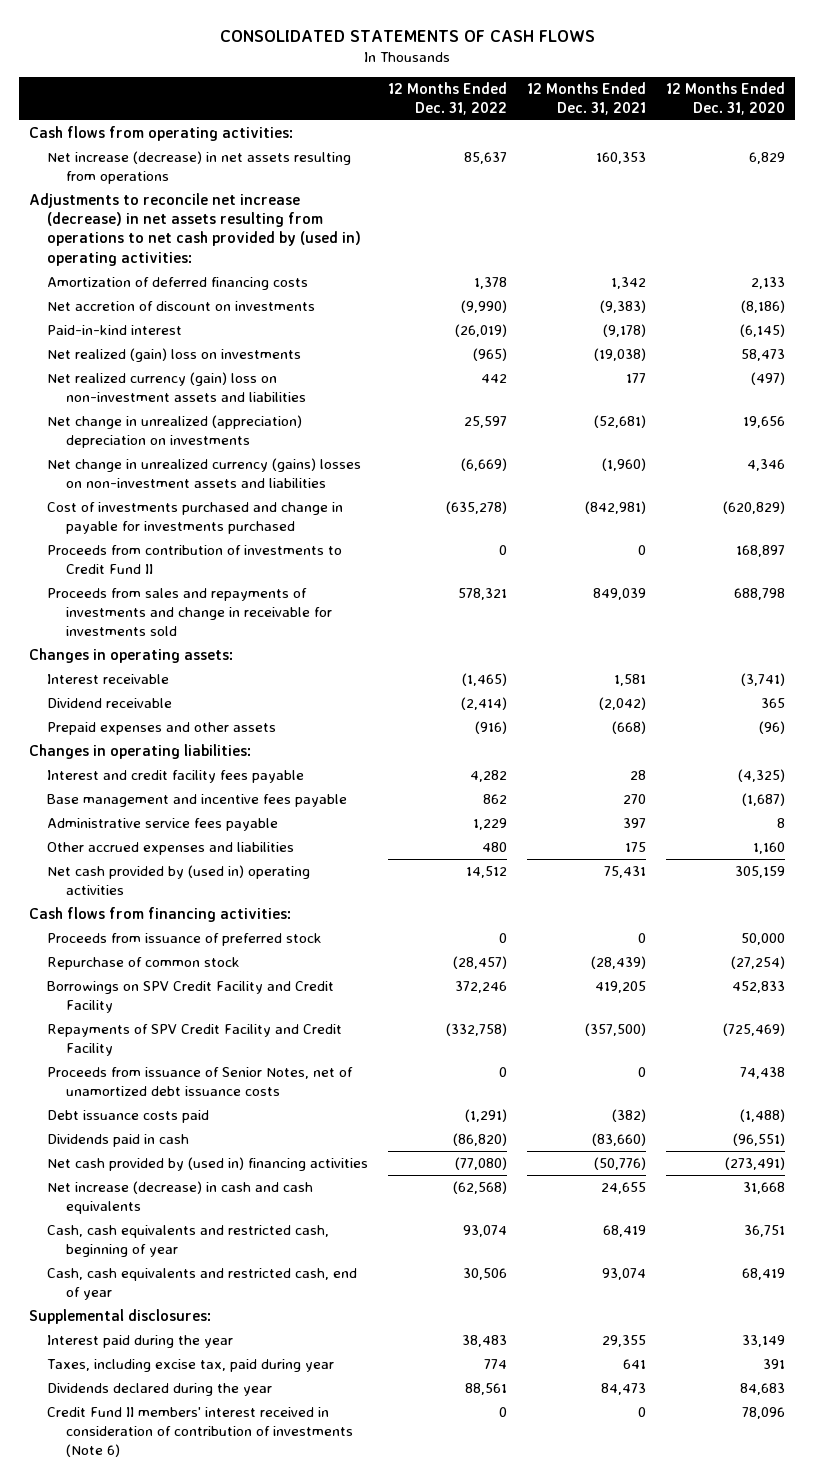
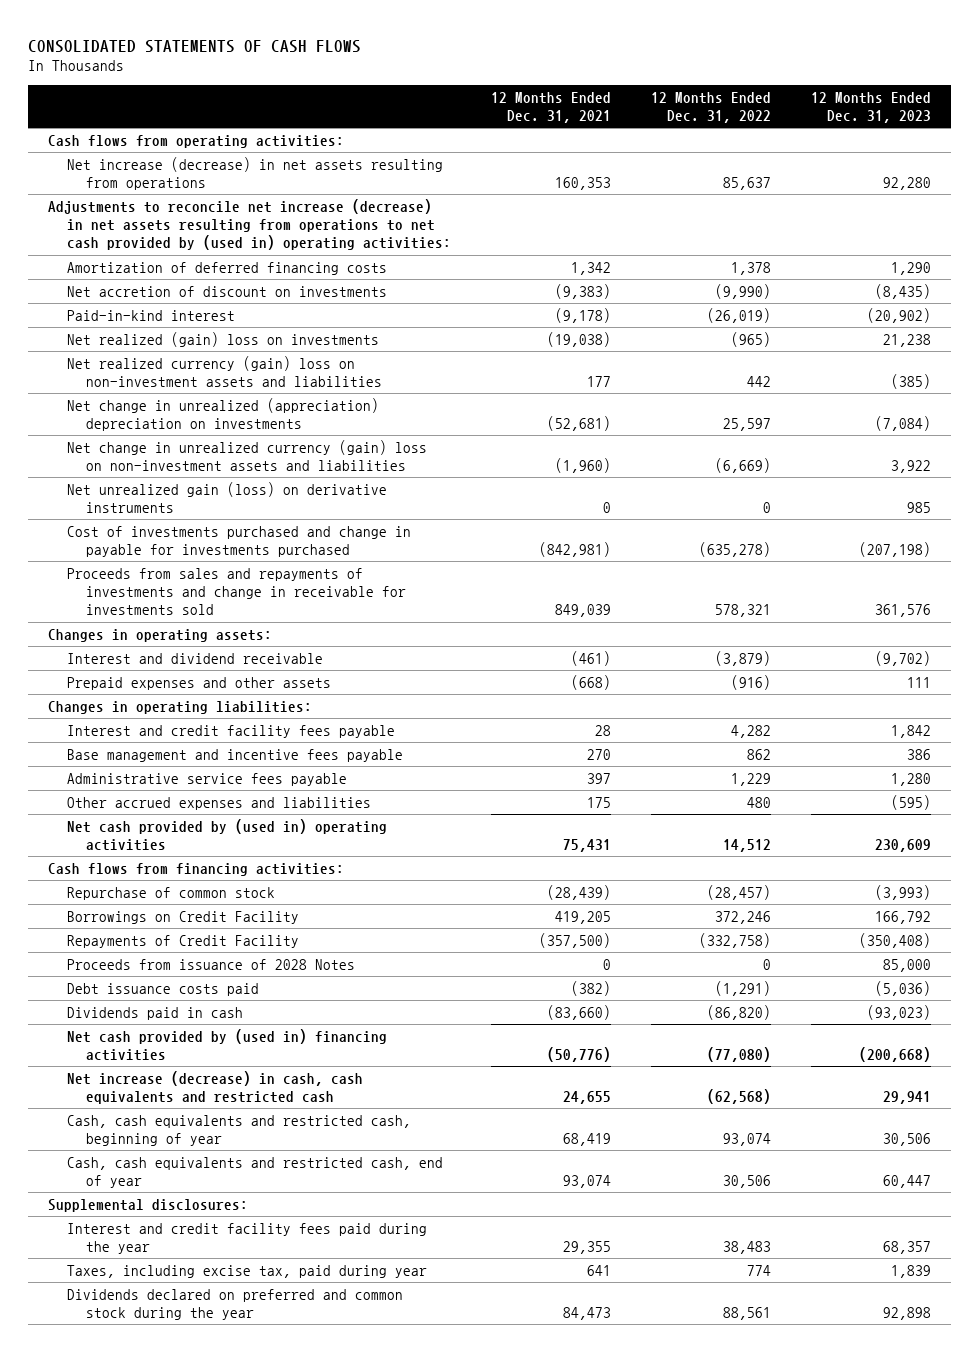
- | 12 Months Ended Dec. 31, 2022 | 12 Months Ended Dec. 31, 2021 | 12 Months Ended Dec. 31, 2020
+ | 12 Months Ended Dec. 31, 2021 | 12 Months Ended Dec. 31, 2022 | 12 Months Ended Dec. 31, 2023
- Net change in unrealized currency (gains) losses on non-investment assets and liabilities | (6,669) | (1,960) | 4,346
+ Net change in unrealized currency (gain) loss on non-investment assets and liabilities | (1,960) | (6,669) | 3,922
+ Net unrealized gain (loss) on derivative instruments | 0 | 0 | 985
- Proceeds from contribution of investments to Credit Fund II | 0 | 0 | 168,897
- Interest receivable | (1,465) | 1,581 | (3,741)
- Dividend receivable | (2,414) | (2,042) | 365
+ Interest and dividend receivable | (461) | (3,879) | (9,702)
- Proceeds from issuance of preferred stock | 0 | 0 | 50,000
- Borrowings on SPV Credit Facility and Credit Facility | 372,246 | 419,205 | 452,833
- Repayments of SPV Credit Facility and Credit Facility | (332,758) | (357,500) | (725,469)
- Proceeds from issuance of Senior Notes, net of unamortized debt issuance costs | 0 | 0 | 74,438
+ Borrowings on Credit Facility | 419,205 | 372,246 | 166,792
+ Repayments of Credit Facility | (357,500) | (332,758) | (350,408)
+ Proceeds from issuance of 2028 Notes | 0 | 0 | 85,000
- Net increase (decrease) in cash and cash equivalents | (62,568) | 24,655 | 31,668
+ Net increase (decrease) in cash, cash equivalents and restricted cash | 24,655 | (62,568) | 29,941
- Interest paid during the year | 38,483 | 29,355 | 33,149
+ Interest and credit facility fees paid during the year | 29,355 | 38,483 | 68,357
- Dividends declared during the year | 88,561 | 84,473 | 84,683
- Credit Fund II members' interest received in consideration of contribution of investments (Note 6) | 0 | 0 | 78,096
+ Dividends declared on preferred and common stock during the year | 84,473 | 88,561 | 92,898

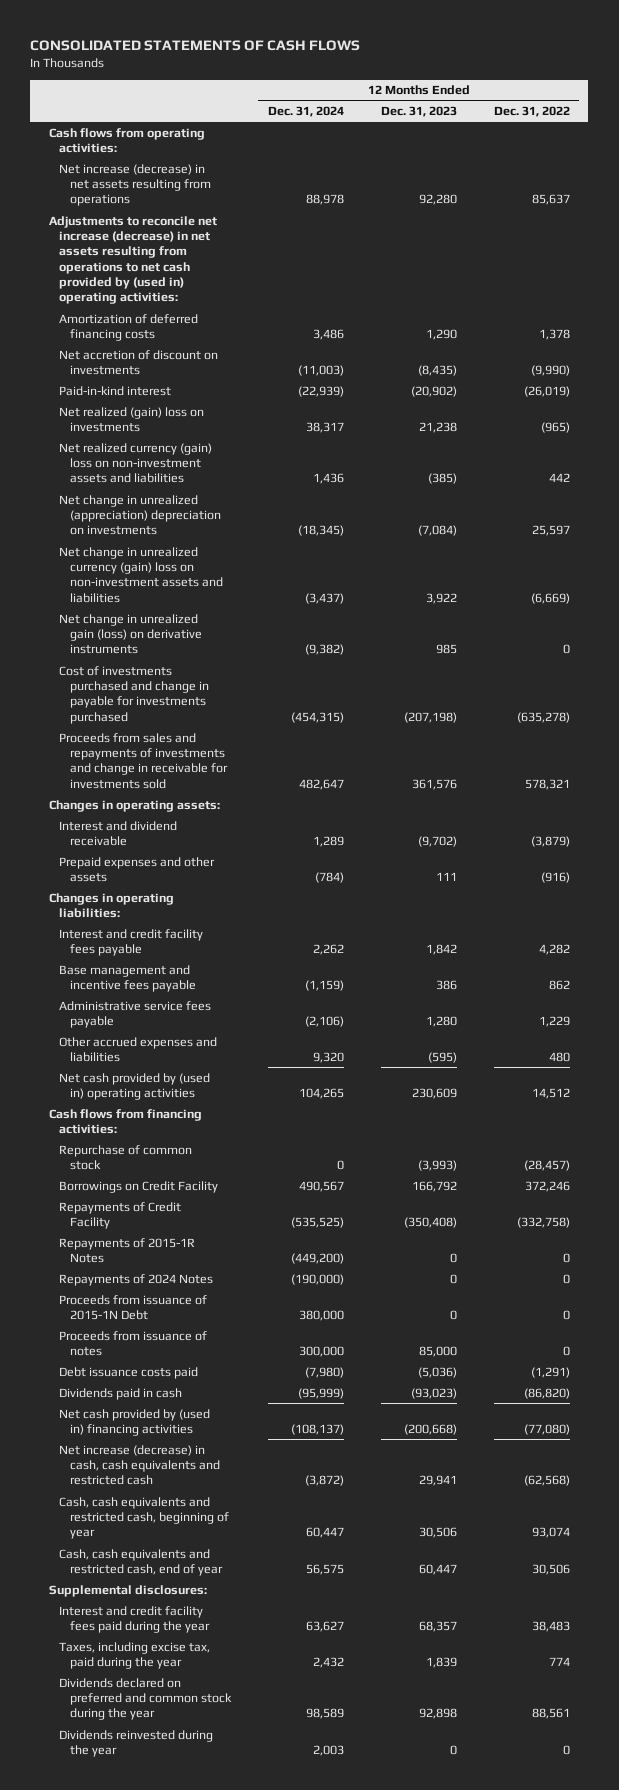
- | 12 Months Ended Dec. 31, 2021 | 12 Months Ended Dec. 31, 2022 | 12 Months Ended Dec. 31, 2023
+ | 12 Months Ended Dec. 31, 2024 | 12 Months Ended Dec. 31, 2023 | 12 Months Ended Dec. 31, 2022
- Net unrealized gain (loss) on derivative instruments | 0 | 0 | 985
+ Net change in unrealized gain (loss) on derivative instruments | (9,382) | 985 | 0
- Proceeds from issuance of 2028 Notes | 0 | 0 | 85,000
+ Repayments of 2015-1R Notes | (449,200) | 0 | 0
+ Repayments of 2024 Notes | (190,000) | 0 | 0
+ Proceeds from issuance of 2015-1N Debt | 380,000 | 0 | 0
+ Proceeds from issuance of notes | 300,000 | 85,000 | 0
- Taxes, including excise tax, paid during year | 641 | 774 | 1,839
+ Taxes, including excise tax, paid during the year | 2,432 | 1,839 | 774
+ Dividends reinvested during the year | 2,003 | 0 | 0

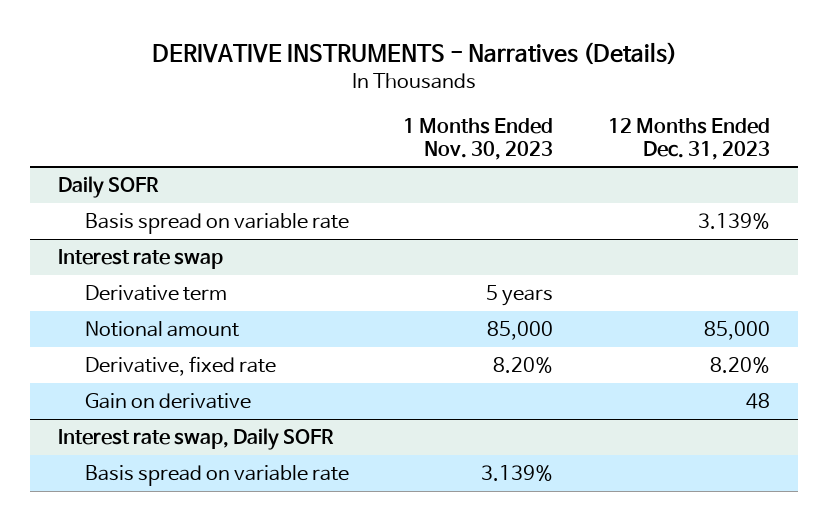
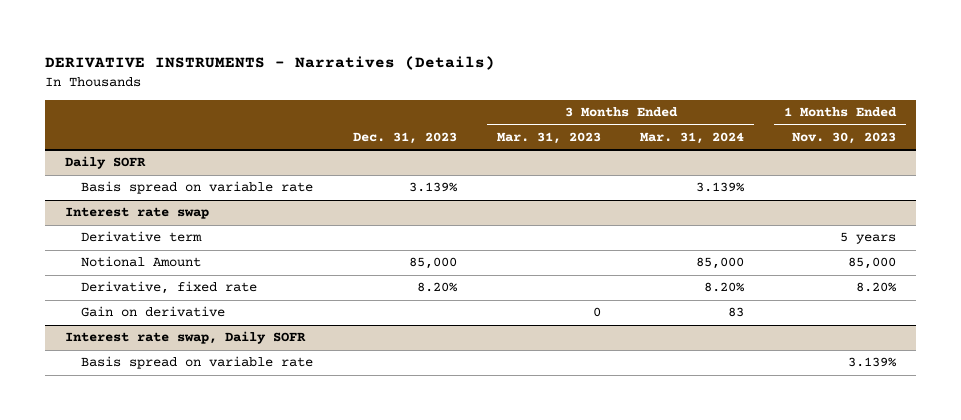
- | 1 Months Ended Nov. 30, 2023 | 12 Months Ended Dec. 31, 2023
+ | Dec. 31, 2023 | 3 Months Ended Mar. 31, 2023 | 3 Months Ended Mar. 31, 2024 | 1 Months Ended Nov. 30, 2023
@ Interest rate swap
- Notional amount | 85,000 | 85,000
+ Notional Amount | 85,000 | | 85,000 | 85,000

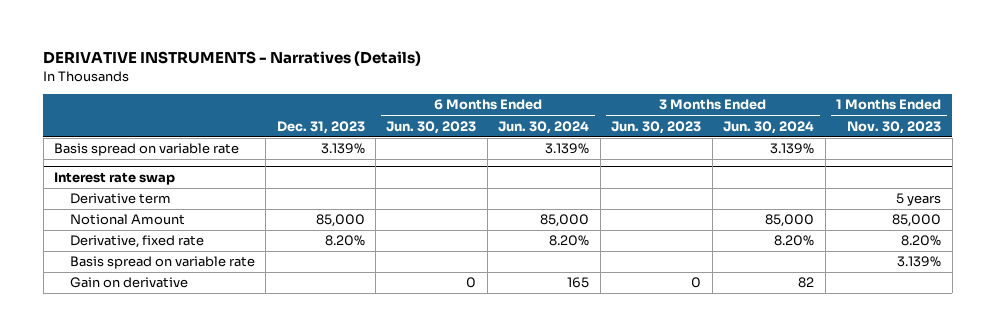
- | Dec. 31, 2023 | 3 Months Ended Mar. 31, 2023 | 3 Months Ended Mar. 31, 2024 | 1 Months Ended Nov. 30, 2023
+ | Dec. 31, 2023 | 6 Months Ended Jun. 30, 2023 | 6 Months Ended Jun. 30, 2024 | 3 Months Ended Jun. 30, 2023 | 3 Months Ended Jun. 30, 2024 | 1 Months Ended Nov. 30, 2023
- Daily SOFR
- Interest rate swap, Daily SOFR
@ Interest rate swap
moved down: Gain on derivative | | 0 | 165 | 0 | 82 |

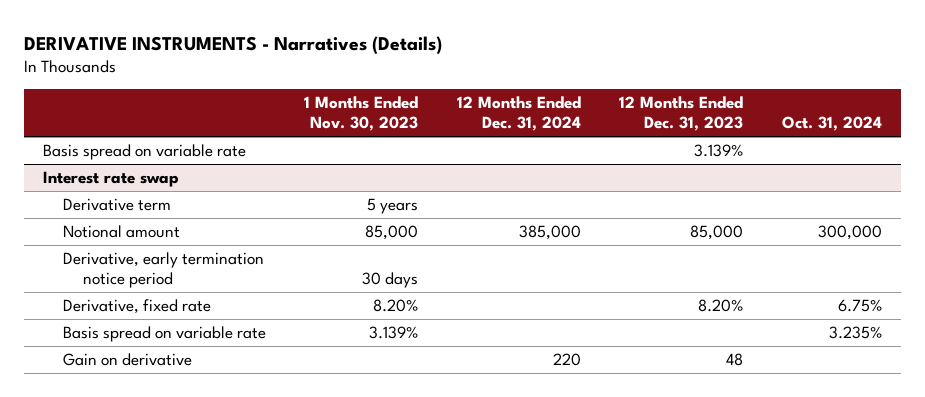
- | Dec. 31, 2023 | 6 Months Ended Jun. 30, 2023 | 6 Months Ended Jun. 30, 2024 | 3 Months Ended Jun. 30, 2023 | 3 Months Ended Jun. 30, 2024 | 1 Months Ended Nov. 30, 2023
+ | 1 Months Ended Nov. 30, 2023 | 12 Months Ended Dec. 31, 2024 | 12 Months Ended Dec. 31, 2023 | Oct. 31, 2024
@ Interest rate swap
- Notional Amount | 85,000 | | 85,000 | | 85,000 | 85,000
+ Notional amount | 85,000 | 385,000 | 85,000 | 300,000
+ Derivative, early termination notice period | 30 days | | |

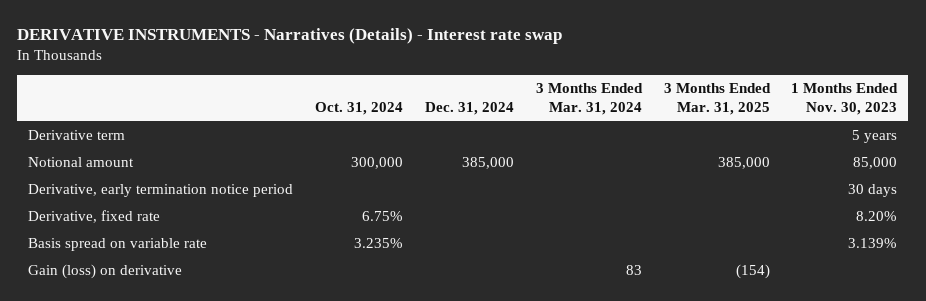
- DERIVATIVE INSTRUMENTS - Narratives (Details)
+ DERIVATIVE INSTRUMENTS - Narratives (Details) - Interest rate swap
- | 1 Months Ended Nov. 30, 2023 | 12 Months Ended Dec. 31, 2024 | 12 Months Ended Dec. 31, 2023 | Oct. 31, 2024
+ | Oct. 31, 2024 | Dec. 31, 2024 | 3 Months Ended Mar. 31, 2024 | 3 Months Ended Mar. 31, 2025 | 1 Months Ended Nov. 30, 2023
- Basis spread on variable rate | | | 3.139% |
- Interest rate swap
- Gain on derivative | | 220 | 48 |
+ Gain (loss) on derivative | | | 83 | (154) |

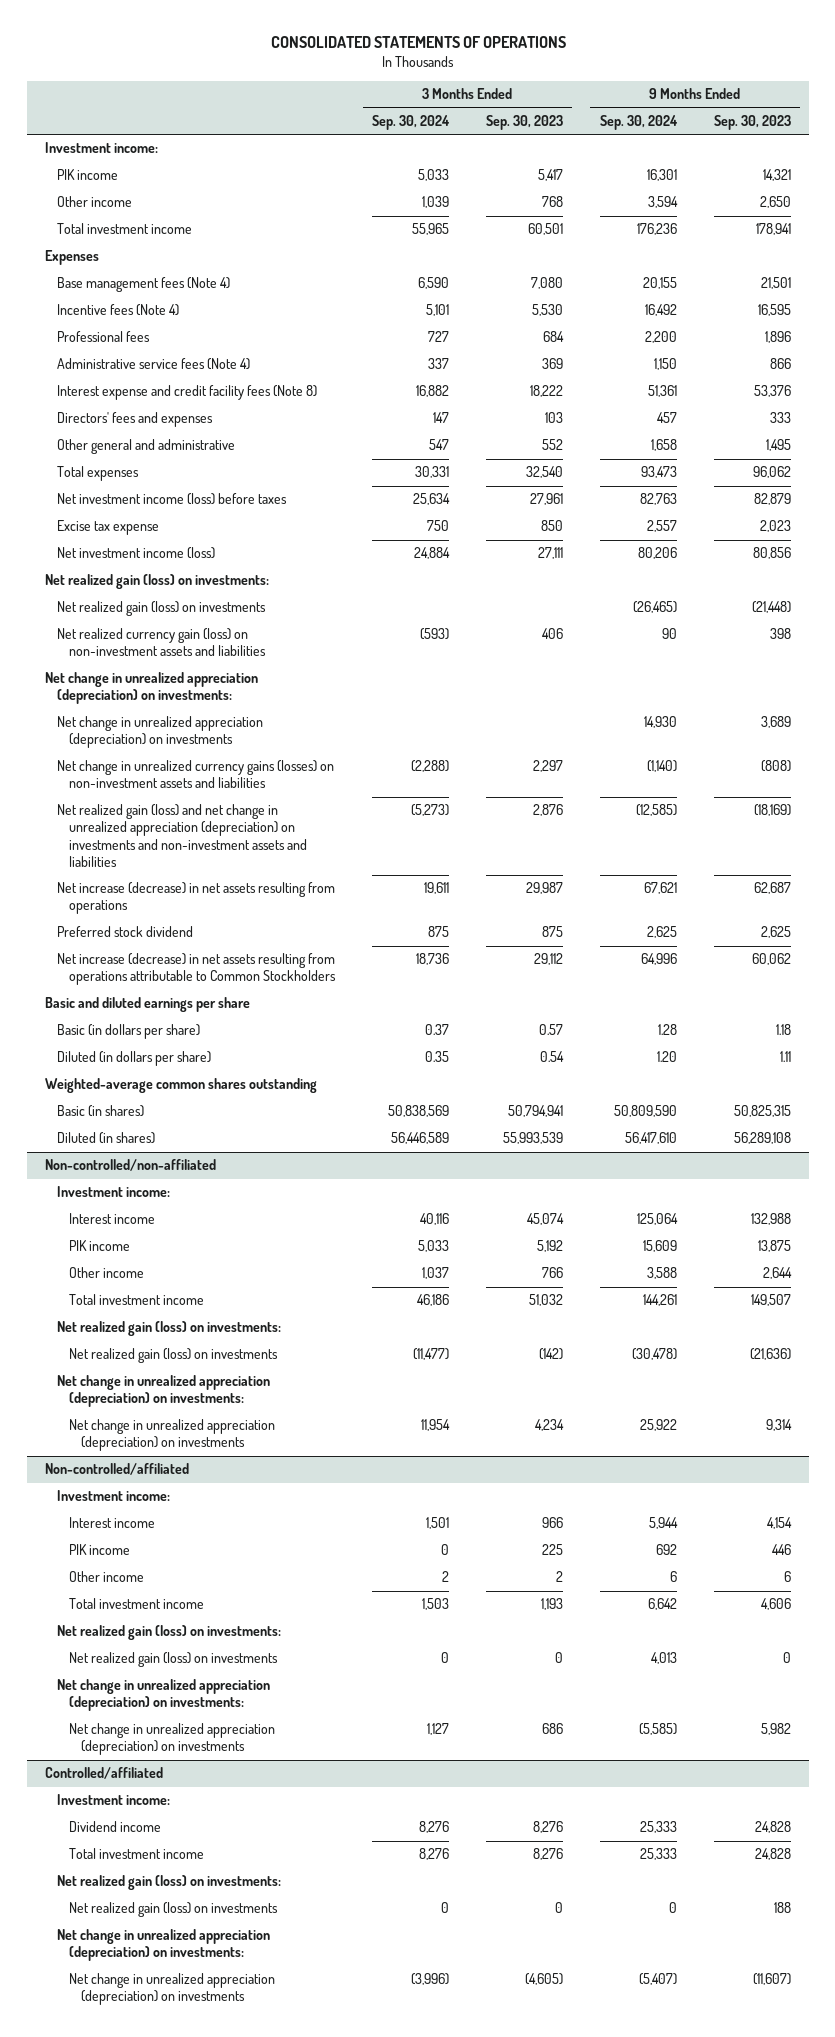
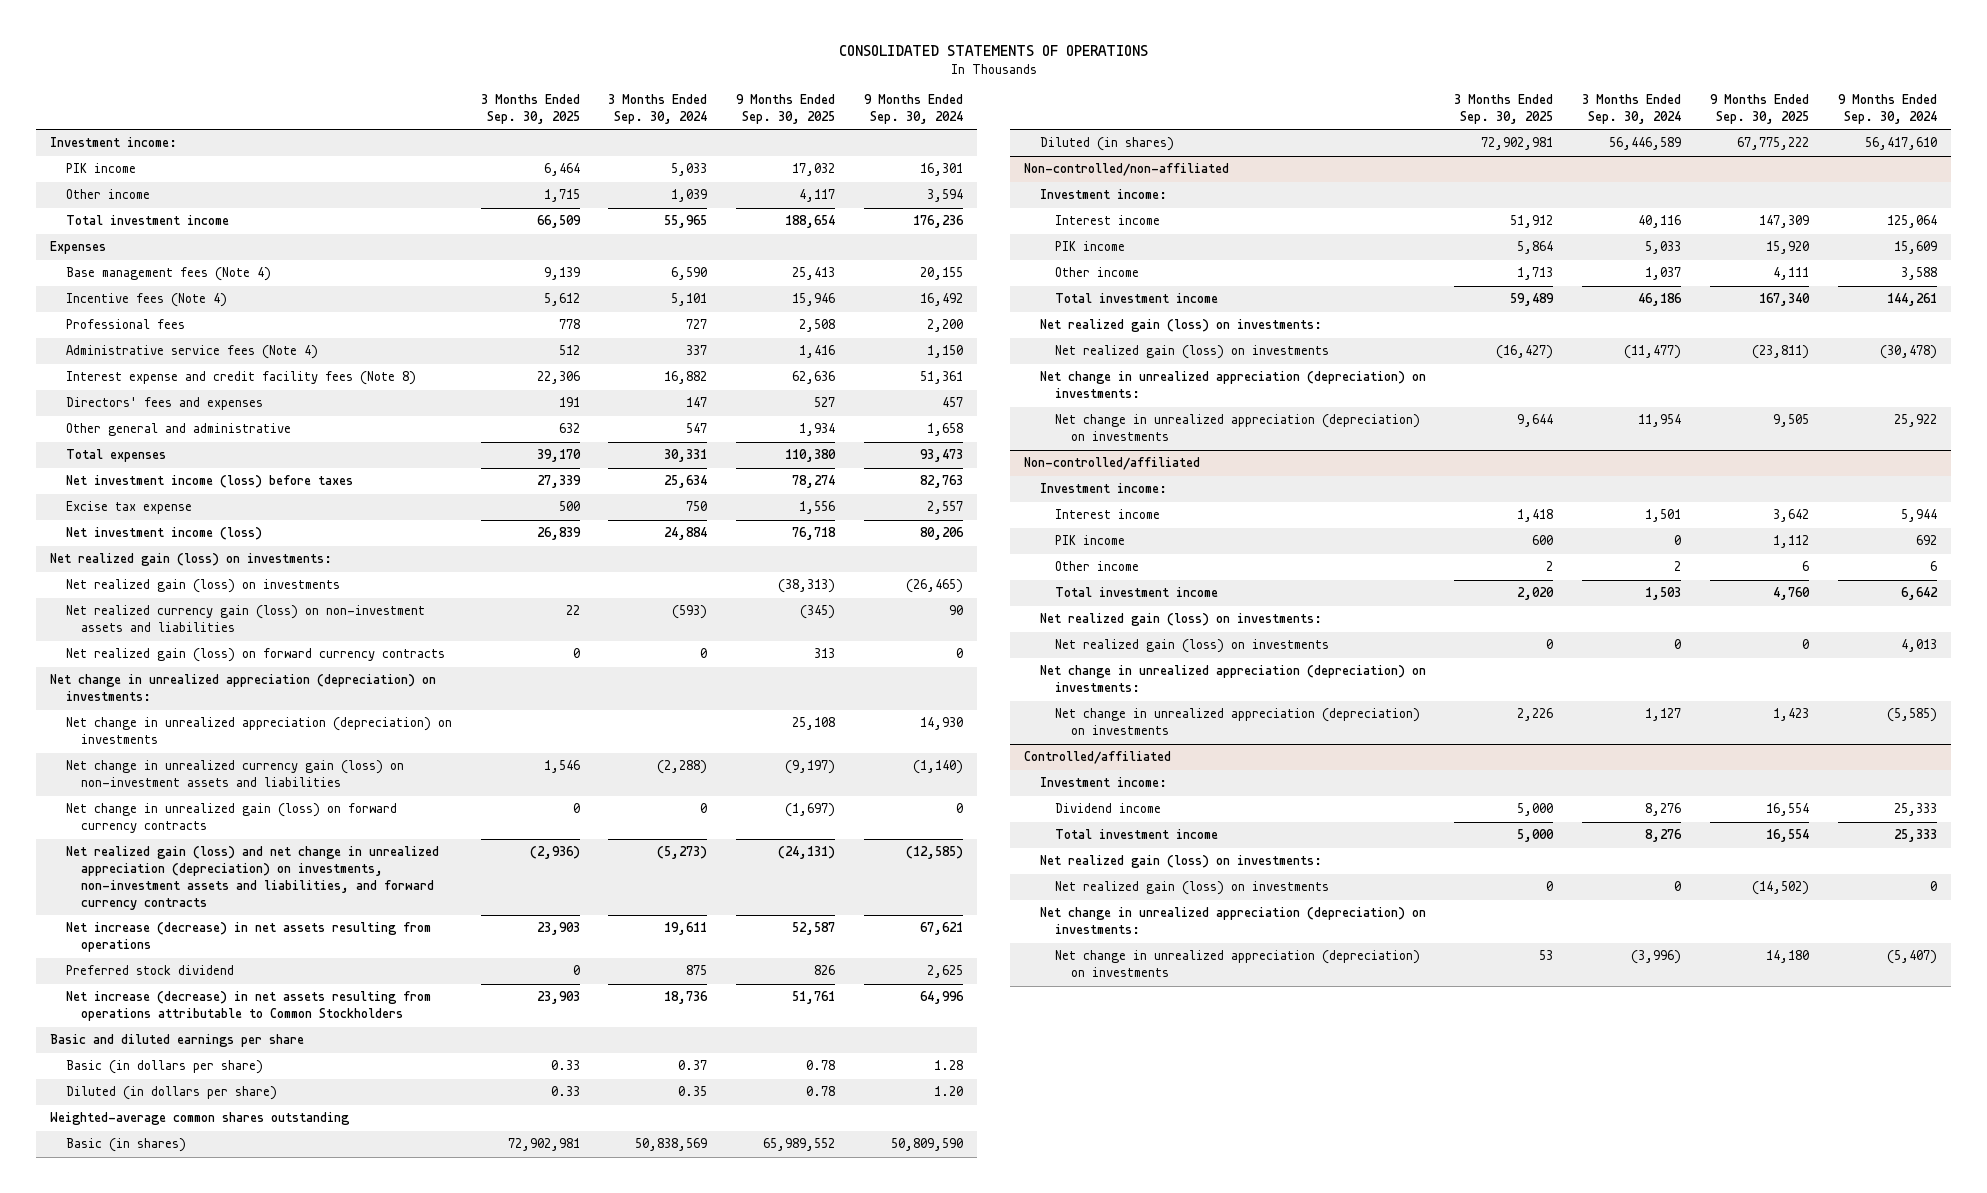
- | 3 Months Ended Sep. 30, 2024 | 3 Months Ended Sep. 30, 2023 | 9 Months Ended Sep. 30, 2024 | 9 Months Ended Sep. 30, 2023
+ | 3 Months Ended Sep. 30, 2025 | 3 Months Ended Sep. 30, 2024 | 9 Months Ended Sep. 30, 2025 | 9 Months Ended Sep. 30, 2024
+ Net realized gain (loss) on forward currency contracts | 0 | 0 | 313 | 0
- Net change in unrealized currency gains (losses) on non-investment assets and liabilities | (2,288) | 2,297 | (1,140) | (808)
- Net realized gain (loss) and net change in unrealized appreciation (depreciation) on investments and non-investment assets and liabilities | (5,273) | 2,876 | (12,585) | (18,169)
+ Net change in unrealized currency gain (loss) on non-investment assets and liabilities | 1,546 | (2,288) | (9,197) | (1,140)
+ Net change in unrealized gain (loss) on forward currency contracts | 0 | 0 | (1,697) | 0
+ Net realized gain (loss) and net change in unrealized appreciation (depreciation) on investments, non-investment assets and liabilities, and forward currency contracts | (2,936) | (5,273) | (24,131) | (12,585)

